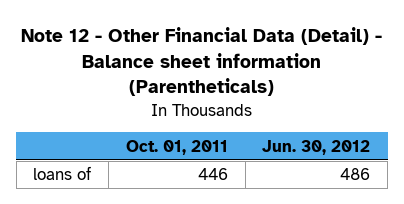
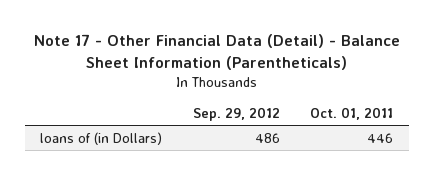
- Note 12 - Other Financial Data (Detail) - Balance sheet information (Parentheticals)
+ Note 17 - Other Financial Data (Detail) - Balance Sheet Information (Parentheticals)
- | Oct. 01, 2011 | Jun. 30, 2012
+ | Sep. 29, 2012 | Oct. 01, 2011
- loans of | 446 | 486
+ loans of (in Dollars) | 486 | 446

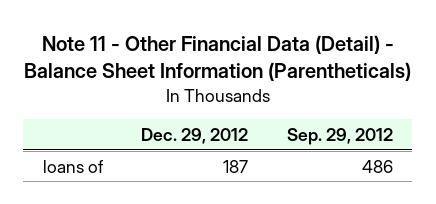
- Note 17 - Other Financial Data (Detail) - Balance Sheet Information (Parentheticals)
+ Note 11 - Other Financial Data (Detail) - Balance Sheet Information (Parentheticals)
- | Sep. 29, 2012 | Oct. 01, 2011
+ | Dec. 29, 2012 | Sep. 29, 2012
- loans of (in Dollars) | 486 | 446
+ loans of | 187 | 486

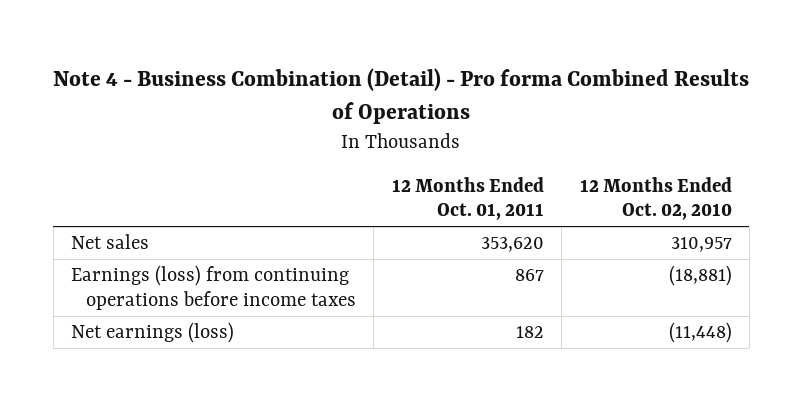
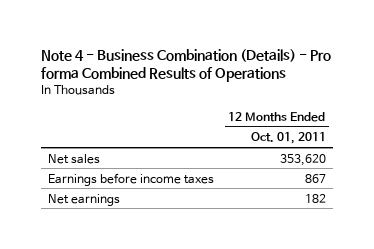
- Note 4 - Business Combination (Detail) - Pro forma Combined Results of Operations
+ Note 4 - Business Combination (Details) - Pro forma Combined Results of Operations
- | 12 Months Ended Oct. 01, 2011 | 12 Months Ended Oct. 02, 2010
+ | 12 Months Ended Oct. 01, 2011
- Earnings (loss) from continuing operations before income taxes | 867 | (18,881)
- Net earnings (loss) | 182 | (11,448)
+ Earnings before income taxes | 867
+ Net earnings | 182

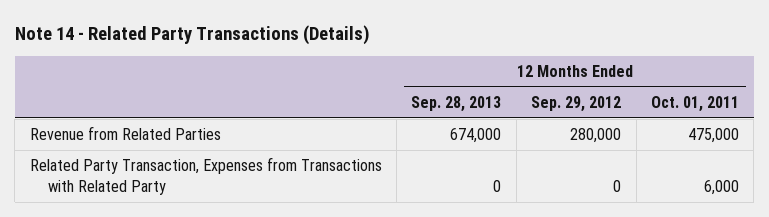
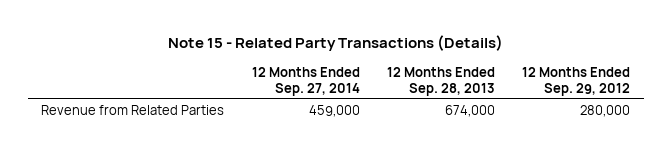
- Note 14 - Related Party Transactions (Details)
+ Note 15 - Related Party Transactions (Details)
- | 12 Months Ended Sep. 28, 2013 | 12 Months Ended Sep. 29, 2012 | 12 Months Ended Oct. 01, 2011
+ | 12 Months Ended Sep. 27, 2014 | 12 Months Ended Sep. 28, 2013 | 12 Months Ended Sep. 29, 2012
- Related Party Transaction, Expenses from Transactions with Related Party | 0 | 0 | 6,000

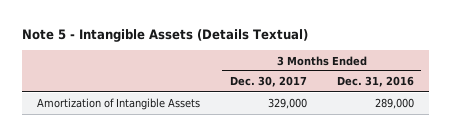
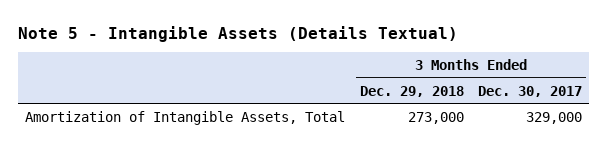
- | 3 Months Ended Dec. 30, 2017 | 3 Months Ended Dec. 31, 2016
+ | 3 Months Ended Dec. 29, 2018 | 3 Months Ended Dec. 30, 2017
- Amortization of Intangible Assets | 329,000 | 289,000
+ Amortization of Intangible Assets, Total | 273,000 | 329,000

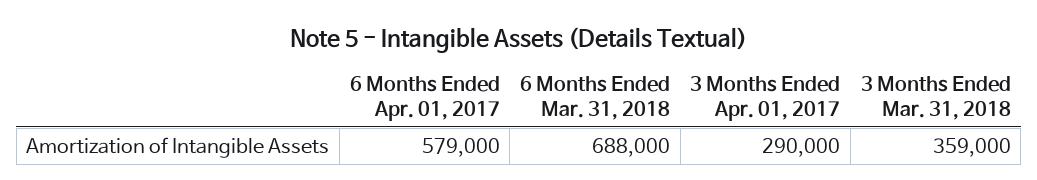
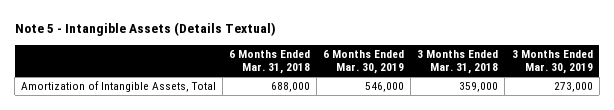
- | 6 Months Ended Apr. 01, 2017 | 6 Months Ended Mar. 31, 2018 | 3 Months Ended Apr. 01, 2017 | 3 Months Ended Mar. 31, 2018
+ | 6 Months Ended Mar. 31, 2018 | 6 Months Ended Mar. 30, 2019 | 3 Months Ended Mar. 31, 2018 | 3 Months Ended Mar. 30, 2019
- Amortization of Intangible Assets | 579,000 | 688,000 | 290,000 | 359,000
+ Amortization of Intangible Assets, Total | 688,000 | 546,000 | 359,000 | 273,000

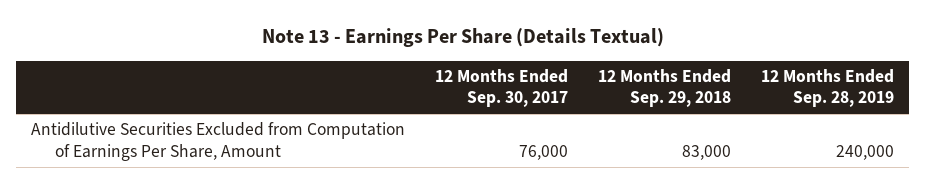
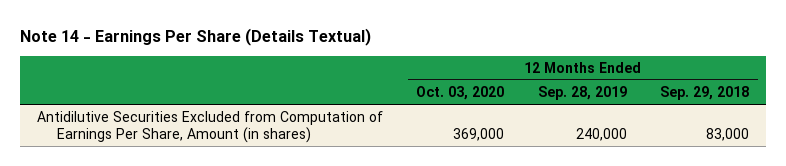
- Note 13 - Earnings Per Share (Details Textual)
+ Note 14 - Earnings Per Share (Details Textual)
- | 12 Months Ended Sep. 30, 2017 | 12 Months Ended Sep. 29, 2018 | 12 Months Ended Sep. 28, 2019
+ | 12 Months Ended Oct. 03, 2020 | 12 Months Ended Sep. 28, 2019 | 12 Months Ended Sep. 29, 2018
- Antidilutive Securities Excluded from Computation of Earnings Per Share, Amount | 76,000 | 83,000 | 240,000
+ Antidilutive Securities Excluded from Computation of Earnings Per Share, Amount (in shares) | 369,000 | 240,000 | 83,000

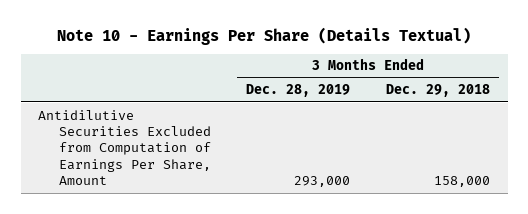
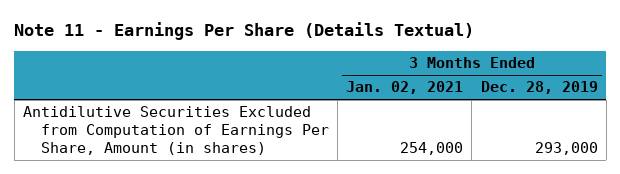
- Note 10 - Earnings Per Share (Details Textual)
+ Note 11 - Earnings Per Share (Details Textual)
- | 3 Months Ended Dec. 28, 2019 | 3 Months Ended Dec. 29, 2018
+ | 3 Months Ended Jan. 02, 2021 | 3 Months Ended Dec. 28, 2019
- Antidilutive Securities Excluded from Computation of Earnings Per Share, Amount | 293,000 | 158,000
+ Antidilutive Securities Excluded from Computation of Earnings Per Share, Amount (in shares) | 254,000 | 293,000

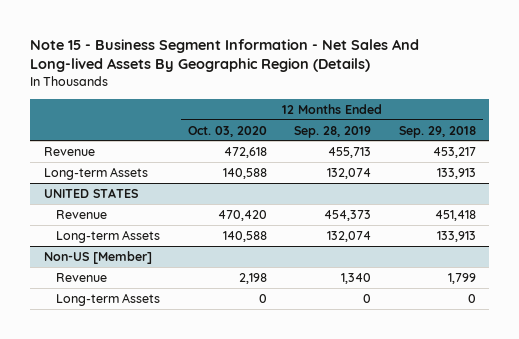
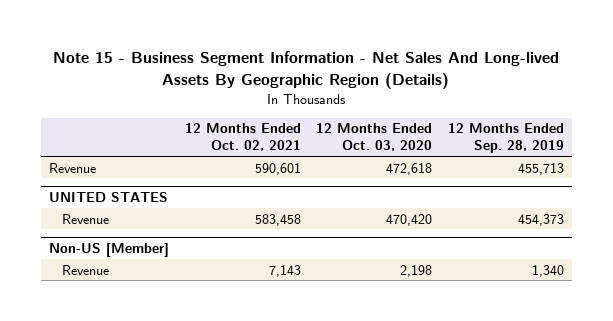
- | 12 Months Ended Oct. 03, 2020 | 12 Months Ended Sep. 28, 2019 | 12 Months Ended Sep. 29, 2018
+ | 12 Months Ended Oct. 02, 2021 | 12 Months Ended Oct. 03, 2020 | 12 Months Ended Sep. 28, 2019
- Long-term Assets | 140,588 | 132,074 | 133,913
@ UNITED STATES
- Long-term Assets | 140,588 | 132,074 | 133,913
@ Non-US [Member]
- Long-term Assets | 0 | 0 | 0

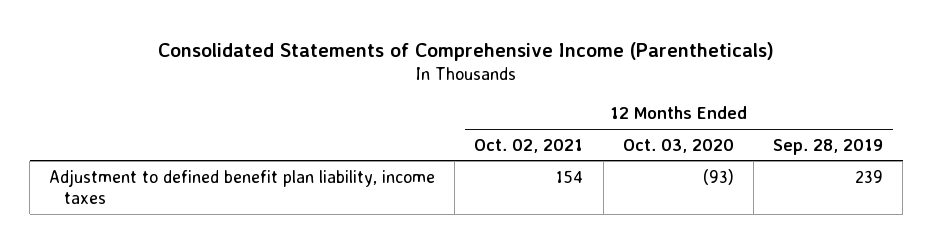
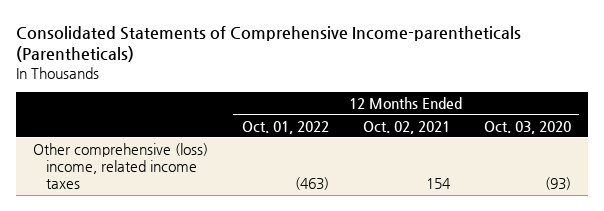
- Consolidated Statements of Comprehensive Income (Parentheticals)
+ Consolidated Statements of Comprehensive Income-parentheticals (Parentheticals)
- | 12 Months Ended Oct. 02, 2021 | 12 Months Ended Oct. 03, 2020 | 12 Months Ended Sep. 28, 2019
+ | 12 Months Ended Oct. 01, 2022 | 12 Months Ended Oct. 02, 2021 | 12 Months Ended Oct. 03, 2020
- Adjustment to defined benefit plan liability, income taxes | 154 | (93) | 239
+ Other comprehensive (loss) income, related income taxes | (463) | 154 | (93)

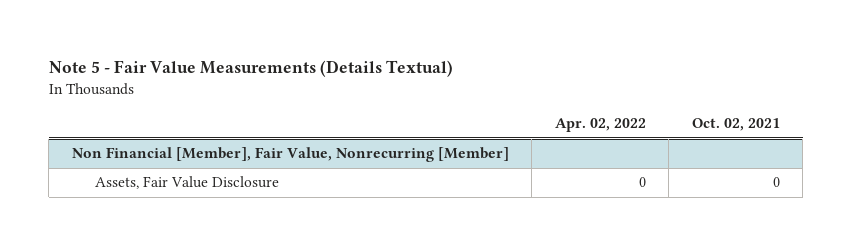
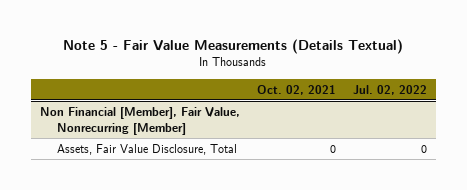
- | Apr. 02, 2022 | Oct. 02, 2021
+ | Oct. 02, 2021 | Jul. 02, 2022
@ Non Financial [Member], Fair Value, Nonrecurring [Member]
- Assets, Fair Value Disclosure | 0 | 0
+ Assets, Fair Value Disclosure, Total | 0 | 0

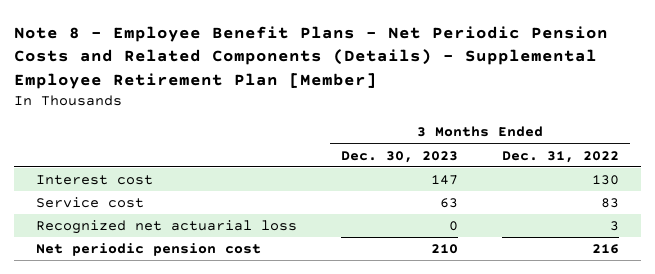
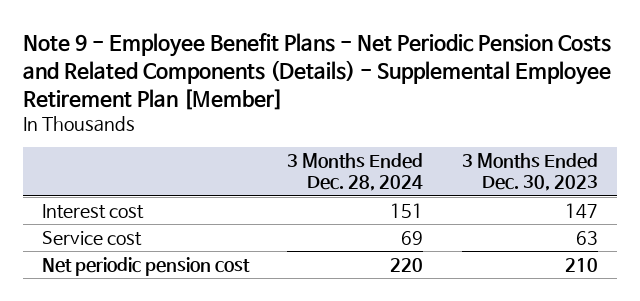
- Note 8 - Employee Benefit Plans - Net Periodic Pension Costs and Related Components (Details) - Supplemental Employee Retirement Plan [Member]
+ Note 9 - Employee Benefit Plans - Net Periodic Pension Costs and Related Components (Details) - Supplemental Employee Retirement Plan [Member]
- | 3 Months Ended Dec. 30, 2023 | 3 Months Ended Dec. 31, 2022
+ | 3 Months Ended Dec. 28, 2024 | 3 Months Ended Dec. 30, 2023
- Recognized net actuarial loss | 0 | 3

